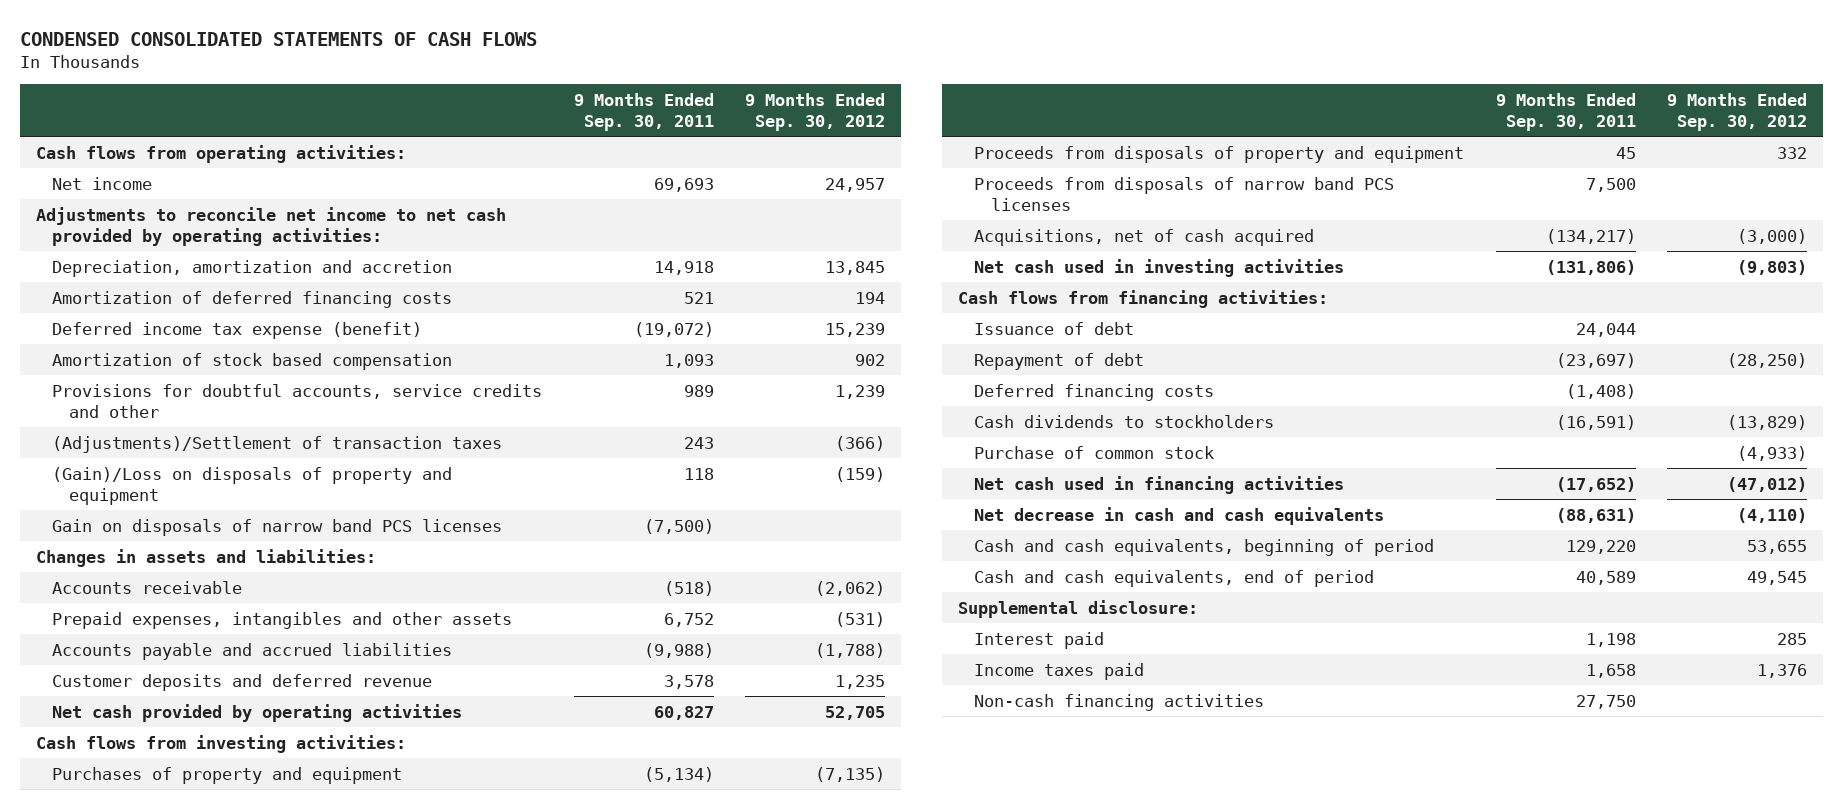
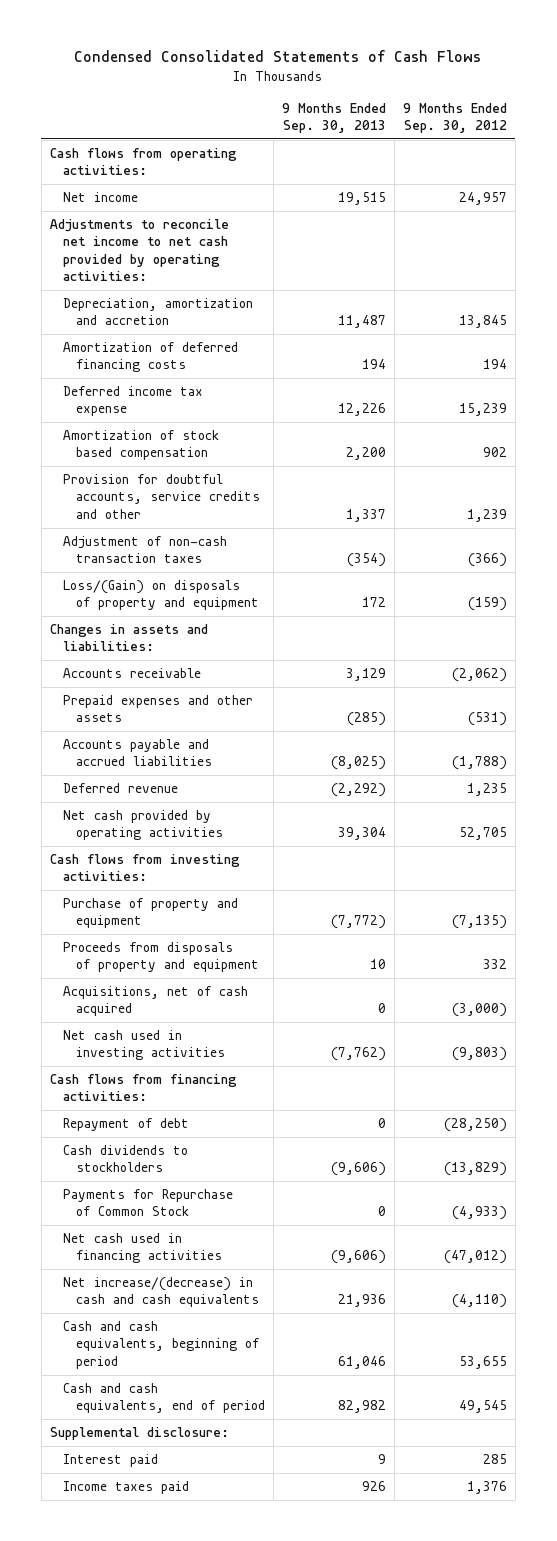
- CONDENSED CONSOLIDATED STATEMENTS OF CASH FLOWS
+ Condensed Consolidated Statements of Cash Flows
- | 9 Months Ended Sep. 30, 2011 | 9 Months Ended Sep. 30, 2012
+ | 9 Months Ended Sep. 30, 2013 | 9 Months Ended Sep. 30, 2012
- Deferred income tax expense (benefit) | (19,072) | 15,239
+ Deferred income tax expense | 12,226 | 15,239
- Provisions for doubtful accounts, service credits and other | 989 | 1,239
- (Adjustments)/Settlement of transaction taxes | 243 | (366)
- (Gain)/Loss on disposals of property and equipment | 118 | (159)
- Gain on disposals of narrow band PCS licenses | (7,500) |
+ Provision for doubtful accounts, service credits and other | 1,337 | 1,239
+ Adjustment of non-cash transaction taxes | (354) | (366)
+ Loss/(Gain) on disposals of property and equipment | 172 | (159)
- Prepaid expenses, intangibles and other assets | 6,752 | (531)
+ Prepaid expenses and other assets | (285) | (531)
- Customer deposits and deferred revenue | 3,578 | 1,235
+ Deferred revenue | (2,292) | 1,235
- Purchases of property and equipment | (5,134) | (7,135)
+ Purchase of property and equipment | (7,772) | (7,135)
- Proceeds from disposals of narrow band PCS licenses | 7,500 |
- Issuance of debt | 24,044 |
- Deferred financing costs | (1,408) |
- Purchase of common stock | | (4,933)
+ Payments for Repurchase of Common Stock | 0 | (4,933)
- Net decrease in cash and cash equivalents | (88,631) | (4,110)
+ Net increase/(decrease) in cash and cash equivalents | 21,936 | (4,110)
- Non-cash financing activities | 27,750 |

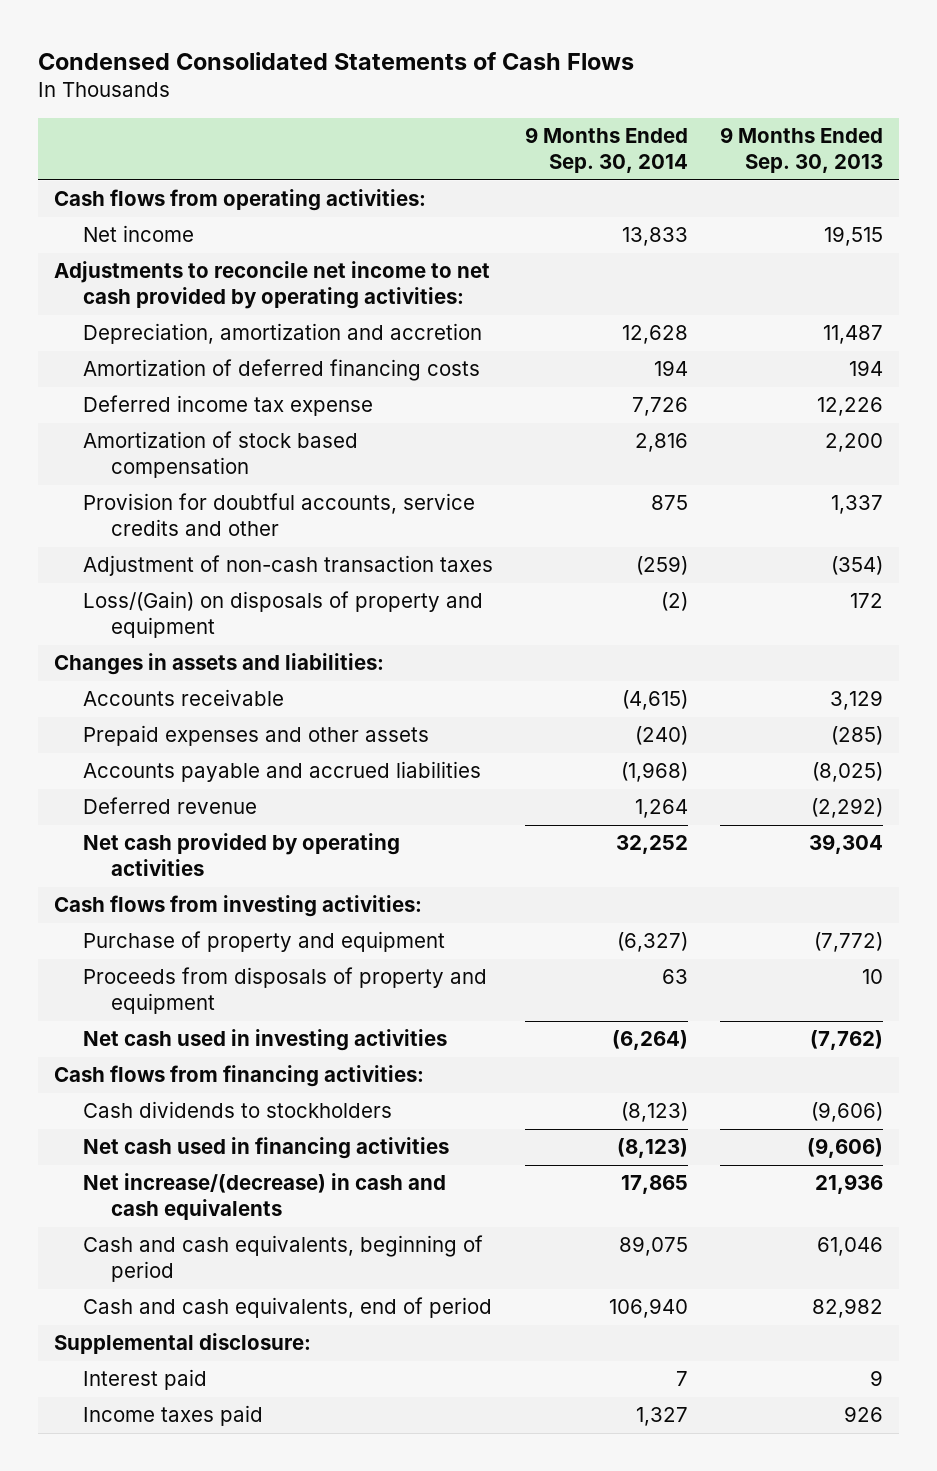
- | 9 Months Ended Sep. 30, 2013 | 9 Months Ended Sep. 30, 2012
+ | 9 Months Ended Sep. 30, 2014 | 9 Months Ended Sep. 30, 2013
- Acquisitions, net of cash acquired | 0 | (3,000)
- Repayment of debt | 0 | (28,250)
- Payments for Repurchase of Common Stock | 0 | (4,933)

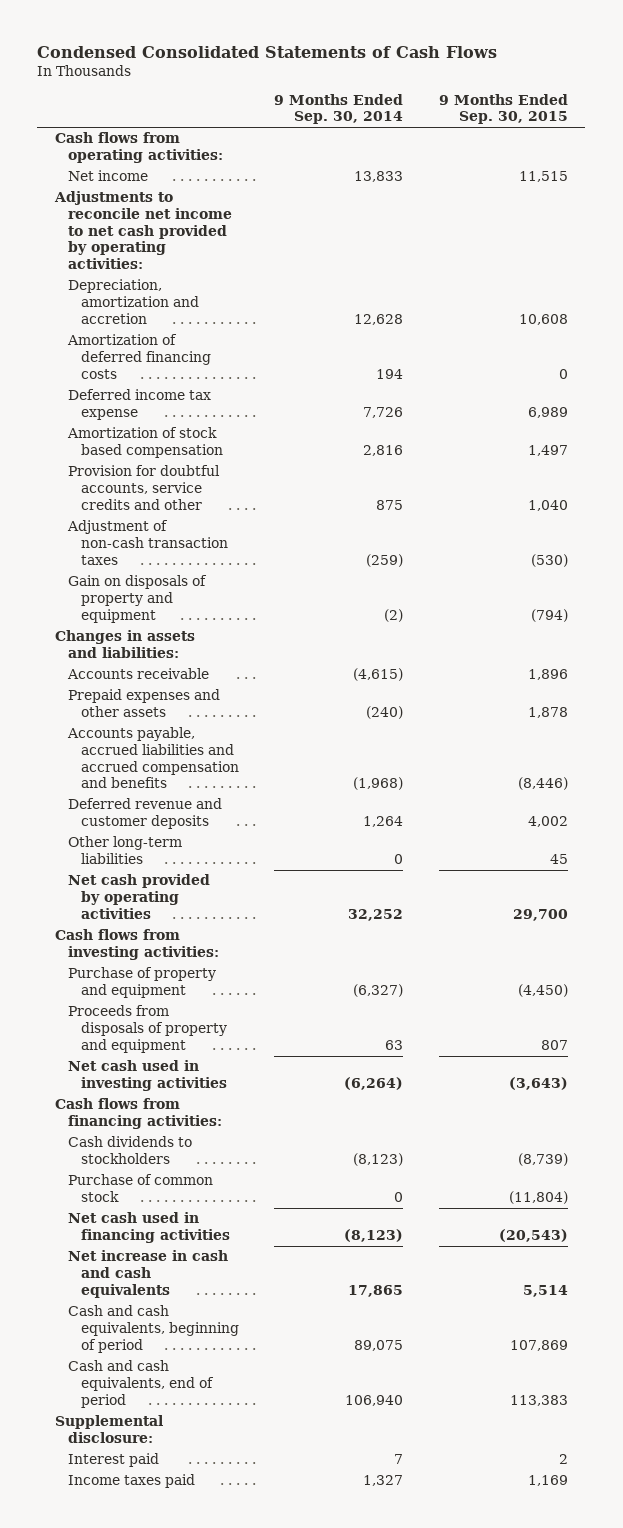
- | 9 Months Ended Sep. 30, 2014 | 9 Months Ended Sep. 30, 2013
+ | 9 Months Ended Sep. 30, 2014 | 9 Months Ended Sep. 30, 2015
- Loss/(Gain) on disposals of property and equipment | (2) | 172
+ Gain on disposals of property and equipment | (2) | (794)
- Accounts payable and accrued liabilities | (1,968) | (8,025)
- Deferred revenue | 1,264 | (2,292)
+ Accounts payable, accrued liabilities and accrued compensation and benefits | (1,968) | (8,446)
+ Deferred revenue and customer deposits | 1,264 | 4,002
+ Other long-term liabilities | 0 | 45
+ Purchase of common stock | 0 | (11,804)
- Net increase/(decrease) in cash and cash equivalents | 17,865 | 21,936
+ Net increase in cash and cash equivalents | 17,865 | 5,514

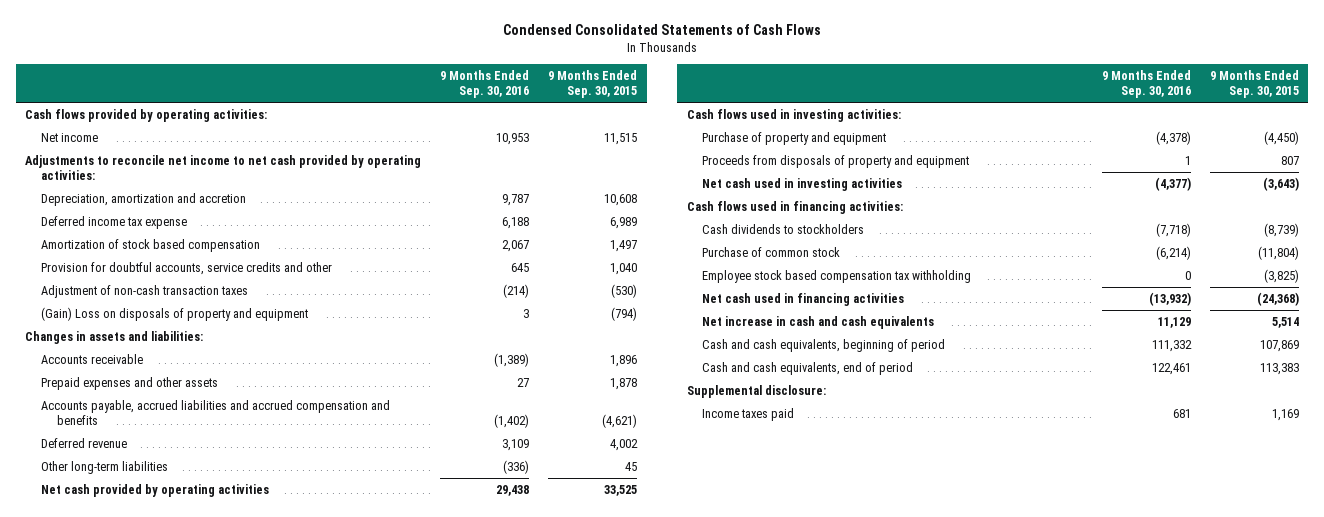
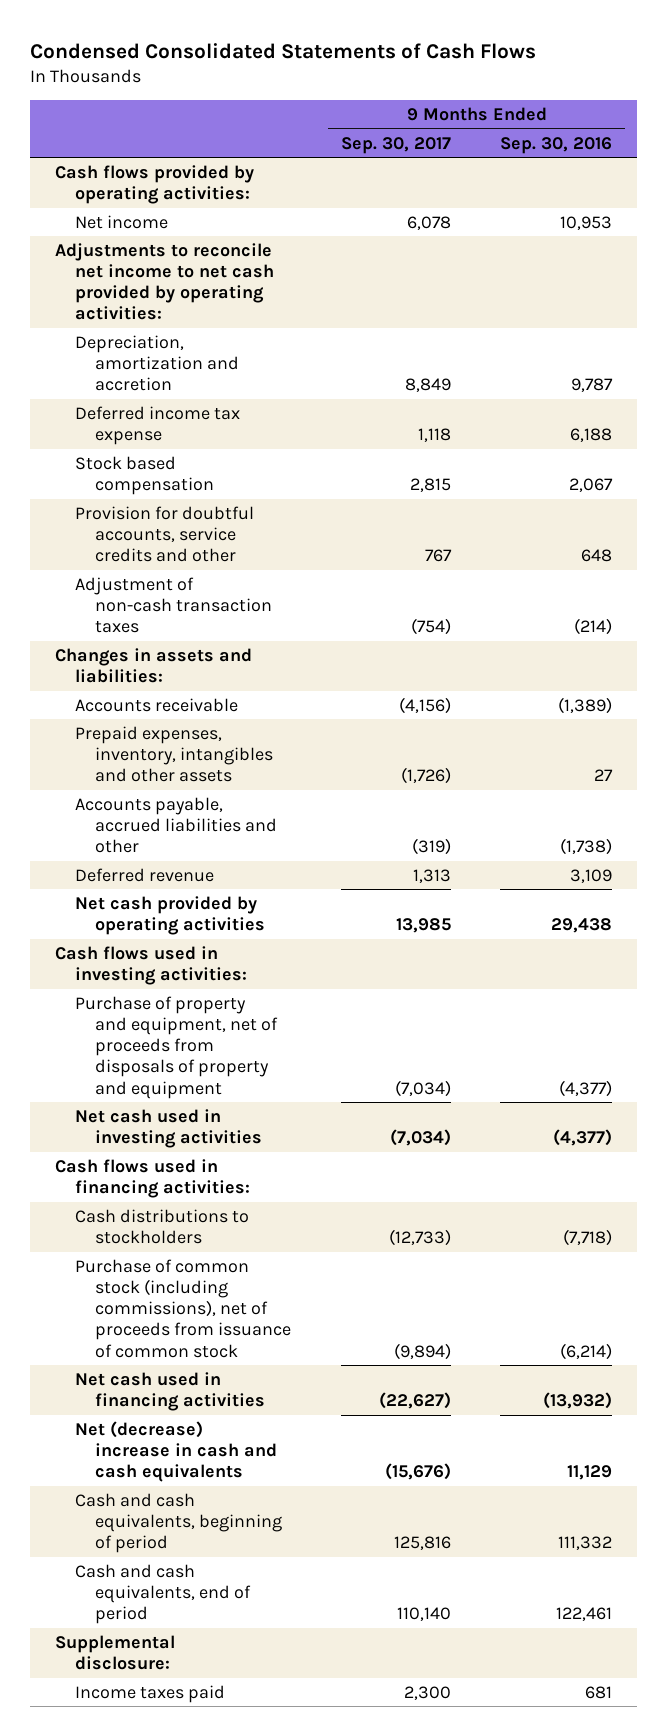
- | 9 Months Ended Sep. 30, 2016 | 9 Months Ended Sep. 30, 2015
+ | 9 Months Ended Sep. 30, 2017 | 9 Months Ended Sep. 30, 2016
- Amortization of stock based compensation | 2,067 | 1,497
- Provision for doubtful accounts, service credits and other | 645 | 1,040
+ Stock based compensation | 2,815 | 2,067
+ Provision for doubtful accounts, service credits and other | 767 | 648
- (Gain) Loss on disposals of property and equipment | 3 | (794)
- Prepaid expenses and other assets | 27 | 1,878
- Accounts payable, accrued liabilities and accrued compensation and benefits | (1,402) | (4,621)
+ Prepaid expenses, inventory, intangibles and other assets | (1,726) | 27
+ Accounts payable, accrued liabilities and other | (319) | (1,738)
- Other long-term liabilities | (336) | 45
- Purchase of property and equipment | (4,378) | (4,450)
- Proceeds from disposals of property and equipment | 1 | 807
+ Purchase of property and equipment, net of proceeds from disposals of property and equipment | (7,034) | (4,377)
- Cash dividends to stockholders | (7,718) | (8,739)
- Purchase of common stock | (6,214) | (11,804)
- Employee stock based compensation tax withholding | 0 | (3,825)
+ Cash distributions to stockholders | (12,733) | (7,718)
+ Purchase of common stock (including commissions), net of proceeds from issuance of common stock | (9,894) | (6,214)
- Net increase in cash and cash equivalents | 11,129 | 5,514
+ Net (decrease) increase in cash and cash equivalents | (15,676) | 11,129

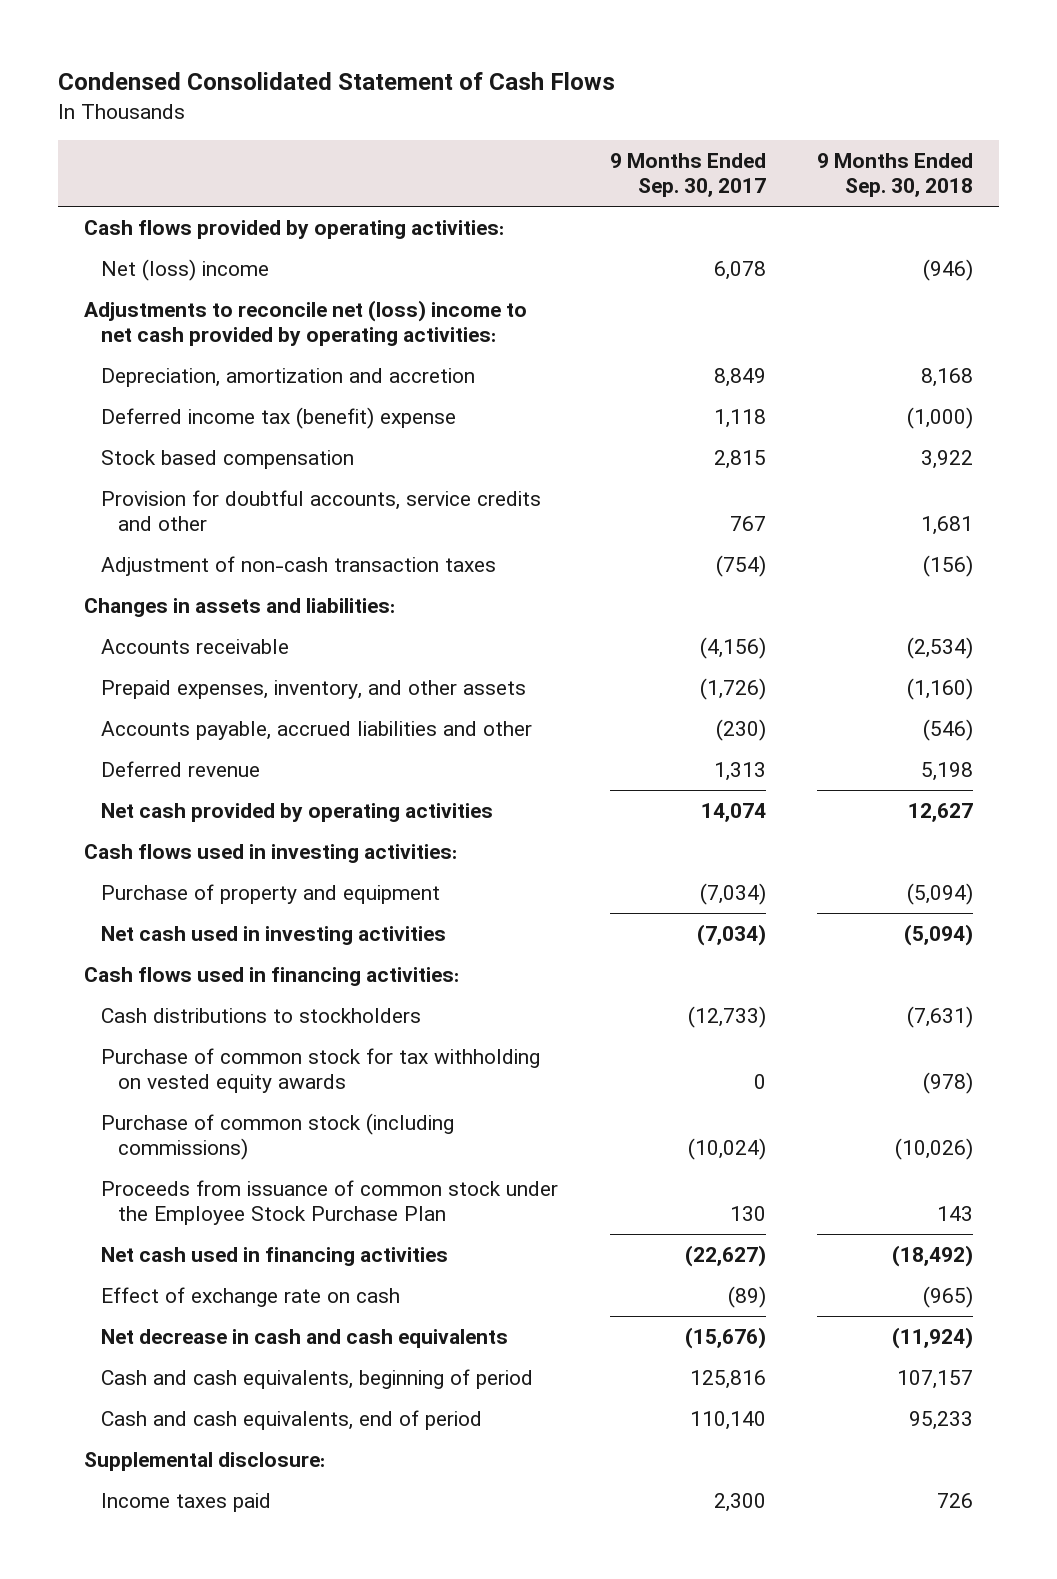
- Condensed Consolidated Statements of Cash Flows
+ Condensed Consolidated Statement of Cash Flows
- | 9 Months Ended Sep. 30, 2017 | 9 Months Ended Sep. 30, 2016
+ | 9 Months Ended Sep. 30, 2017 | 9 Months Ended Sep. 30, 2018
- Net income | 6,078 | 10,953
- Adjustments to reconcile net income to net cash provided by operating activities:
+ Net (loss) income | 6,078 | (946)
+ Adjustments to reconcile net (loss) income to net cash provided by operating activities:
- Deferred income tax expense | 1,118 | 6,188
+ Deferred income tax (benefit) expense | 1,118 | (1,000)
- Prepaid expenses, inventory, intangibles and other assets | (1,726) | 27
- Accounts payable, accrued liabilities and other | (319) | (1,738)
+ Prepaid expenses, inventory, and other assets | (1,726) | (1,160)
+ Accounts payable, accrued liabilities and other | (230) | (546)
- Net cash provided by operating activities | 13,985 | 29,438
+ Net cash provided by operating activities | 14,074 | 12,627
- Purchase of property and equipment, net of proceeds from disposals of property and equipment | (7,034) | (4,377)
+ Purchase of property and equipment | (7,034) | (5,094)
- Purchase of common stock (including commissions), net of proceeds from issuance of common stock | (9,894) | (6,214)
+ Purchase of common stock for tax withholding on vested equity awards | 0 | (978)
+ Purchase of common stock (including commissions) | (10,024) | (10,026)
+ Proceeds from issuance of common stock under the Employee Stock Purchase Plan | 130 | 143
- Net (decrease) increase in cash and cash equivalents | (15,676) | 11,129
+ Effect of exchange rate on cash | (89) | (965)
+ Net decrease in cash and cash equivalents | (15,676) | (11,924)

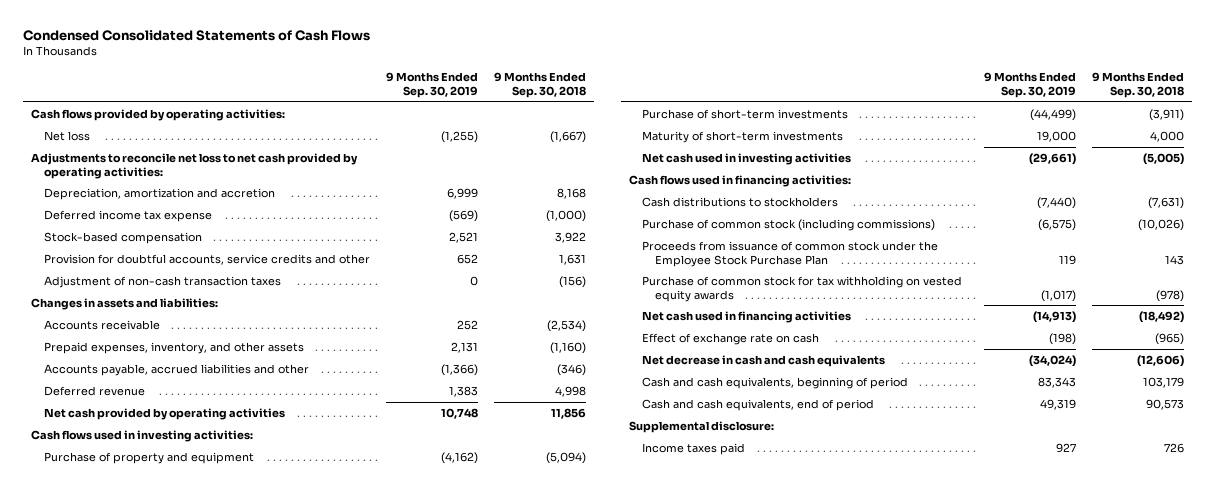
- Condensed Consolidated Statement of Cash Flows
+ Condensed Consolidated Statements of Cash Flows
- | 9 Months Ended Sep. 30, 2017 | 9 Months Ended Sep. 30, 2018
+ | 9 Months Ended Sep. 30, 2019 | 9 Months Ended Sep. 30, 2018
- Net (loss) income | 6,078 | (946)
- Adjustments to reconcile net (loss) income to net cash provided by operating activities:
+ Net loss | (1,255) | (1,667)
+ Adjustments to reconcile net loss to net cash provided by operating activities:
- Deferred income tax (benefit) expense | 1,118 | (1,000)
- Stock based compensation | 2,815 | 3,922
- Provision for doubtful accounts, service credits and other | 767 | 1,681
+ Deferred income tax expense | (569) | (1,000)
+ Stock-based compensation | 2,521 | 3,922
+ Provision for doubtful accounts, service credits and other | 652 | 1,631
- Accounts payable, accrued liabilities and other | (230) | (546)
- Deferred revenue | 1,313 | 5,198
- Net cash provided by operating activities | 14,074 | 12,627
+ Accounts payable, accrued liabilities and other | (1,366) | (346)
+ Deferred revenue | 1,383 | 4,998
+ Net cash provided by operating activities | 10,748 | 11,856
- Net cash used in investing activities | (7,034) | (5,094)
+ Purchase of short-term investments | (44,499) | (3,911)
+ Maturity of short-term investments | 19,000 | 4,000
+ Net cash used in investing activities | (29,661) | (5,005)
moved down: Purchase of common stock for tax withholding on vested equity awards | (1,017) | (978)
- Net decrease in cash and cash equivalents | (15,676) | (11,924)
- Cash and cash equivalents, beginning of period | 125,816 | 107,157
- Cash and cash equivalents, end of period | 110,140 | 95,233
+ Net decrease in cash and cash equivalents | (34,024) | (12,606)
+ Cash and cash equivalents, beginning of period | 83,343 | 103,179
+ Cash and cash equivalents, end of period | 49,319 | 90,573

